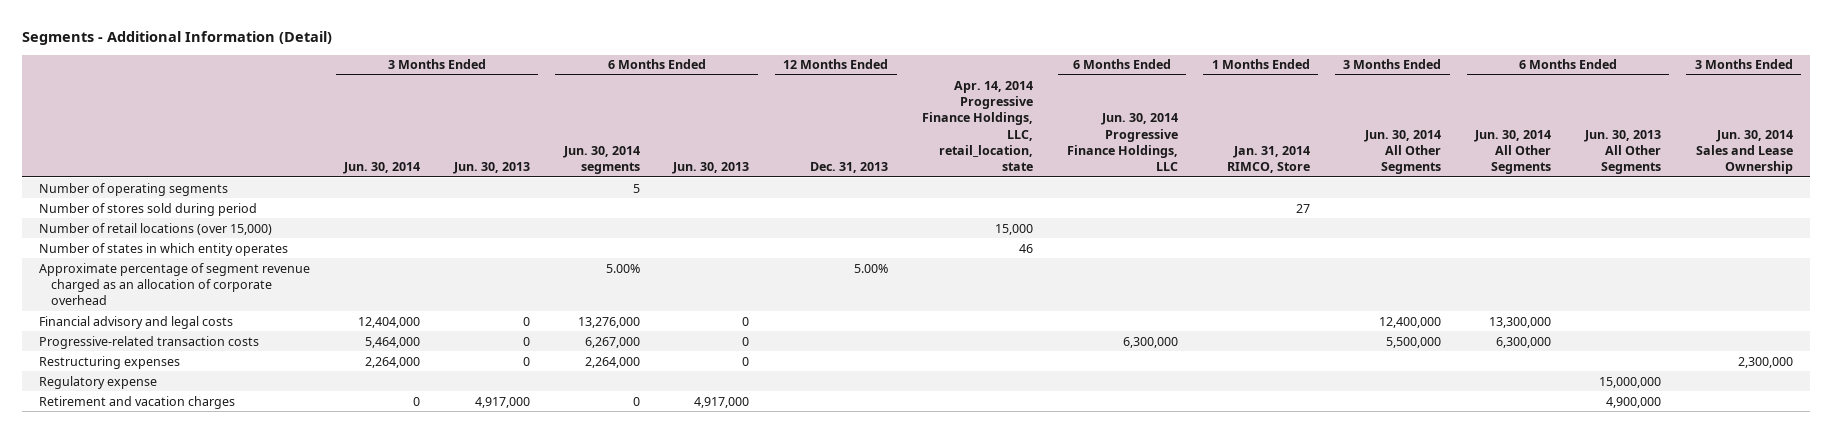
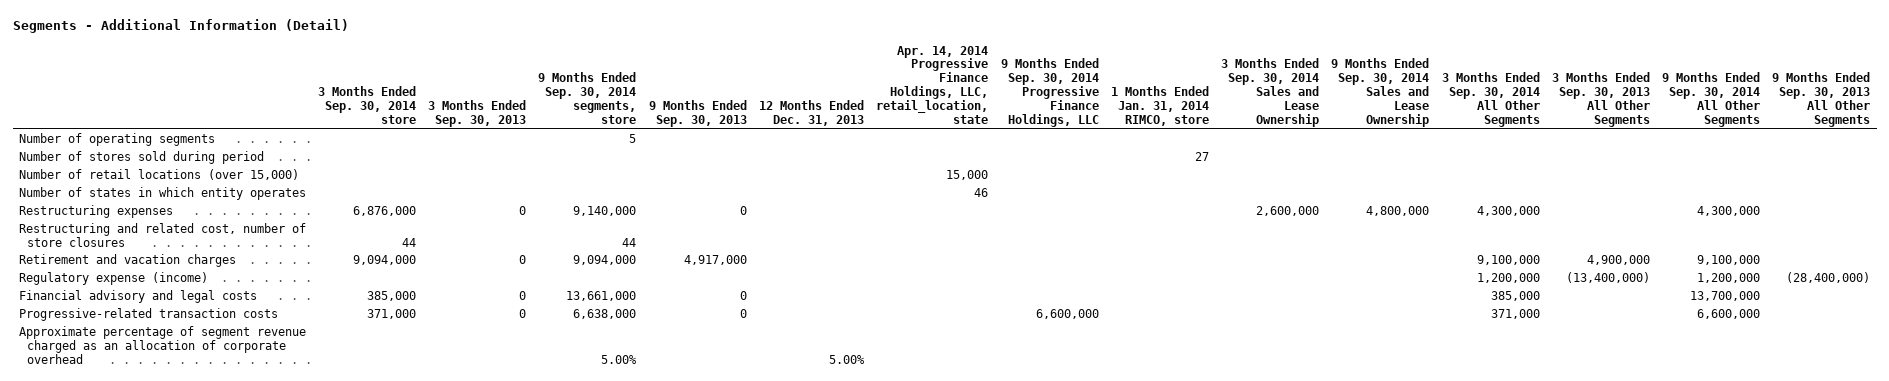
- | 3 Months Ended Jun. 30, 2014 | 3 Months Ended Jun. 30, 2013 | 6 Months Ended Jun. 30, 2014 segments | 6 Months Ended Jun. 30, 2013 | 12 Months Ended Dec. 31, 2013 | Apr. 14, 2014 Progressive Finance Holdings, LLC, retail_location, state | 6 Months Ended Jun. 30, 2014 Progressive Finance Holdings, LLC | 1 Months Ended Jan. 31, 2014 RIMCO, Store | 3 Months Ended Jun. 30, 2014 All Other Segments | 6 Months Ended Jun. 30, 2014 All Other Segments | 6 Months Ended Jun. 30, 2013 All Other Segments | 3 Months Ended Jun. 30, 2014 Sales and Lease Ownership
+ | 3 Months Ended Sep. 30, 2014 store | 3 Months Ended Sep. 30, 2013 | 9 Months Ended Sep. 30, 2014 segments, store | 9 Months Ended Sep. 30, 2013 | 12 Months Ended Dec. 31, 2013 | Apr. 14, 2014 Progressive Finance Holdings, LLC, retail_location, state | 9 Months Ended Sep. 30, 2014 Progressive Finance Holdings, LLC | 1 Months Ended Jan. 31, 2014 RIMCO, store | 3 Months Ended Sep. 30, 2014 Sales and Lease Ownership | 9 Months Ended Sep. 30, 2014 Sales and Lease Ownership | 3 Months Ended Sep. 30, 2014 All Other Segments | 3 Months Ended Sep. 30, 2013 All Other Segments | 9 Months Ended Sep. 30, 2014 All Other Segments | 9 Months Ended Sep. 30, 2013 All Other Segments
- Regulatory expense | | | | | | | | | | | 15,000,000 |
+ Restructuring and related cost, number of store closures | 44 | | 44 | | | | | | | | | | |
+ Regulatory expense (income) | | | | | | | | | | | 1,200,000 | (13,400,000) | 1,200,000 | (28,400,000)
moved down: Financial advisory and legal costs | 385,000 | 0 | 13,661,000 | 0 | | | | | | | 385,000 | | 13,700,000 |
moved down: Progressive-related transaction costs | 371,000 | 0 | 6,638,000 | 0 | | | 6,600,000 | | | | 371,000 | | 6,600,000 |
moved down: Approximate percentage of segment revenue charged as an allocation of corporate overhead | | | 5.00% | | 5.00% | | | | | | | | |

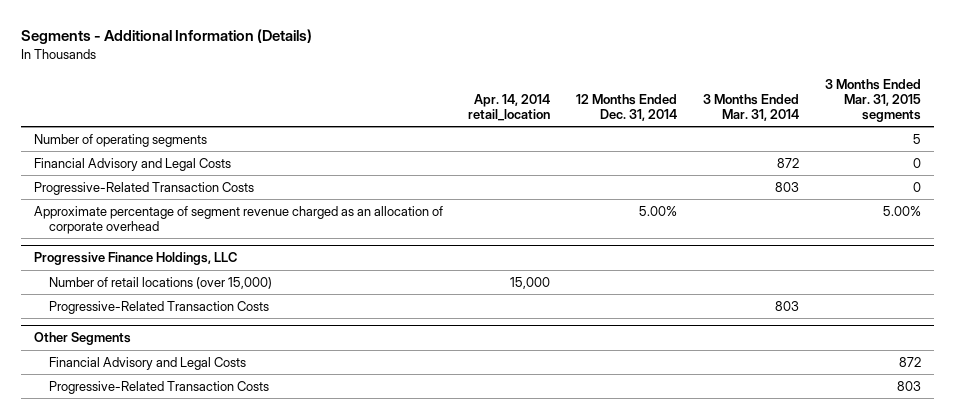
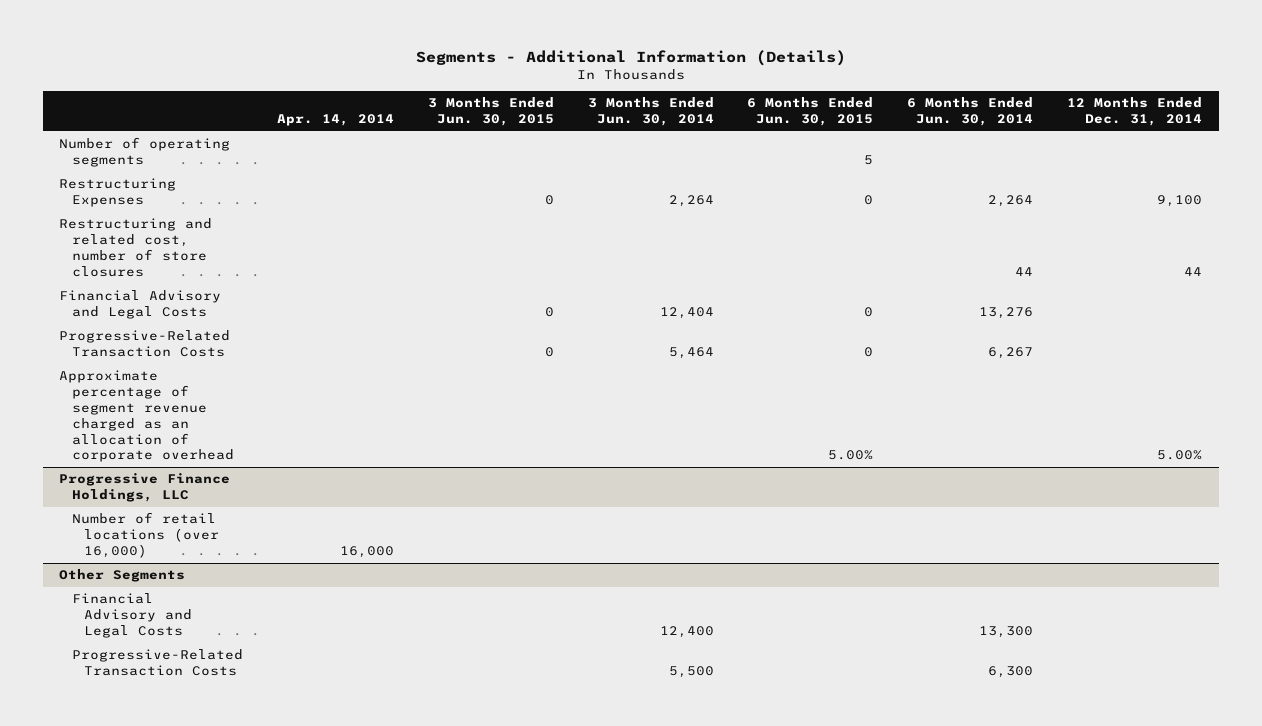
- | Apr. 14, 2014 retail_location | 12 Months Ended Dec. 31, 2014 | 3 Months Ended Mar. 31, 2014 | 3 Months Ended Mar. 31, 2015 segments
+ | Apr. 14, 2014 | 3 Months Ended Jun. 30, 2015 | 3 Months Ended Jun. 30, 2014 | 6 Months Ended Jun. 30, 2015 | 6 Months Ended Jun. 30, 2014 | 12 Months Ended Dec. 31, 2014
+ Restructuring Expenses | | 0 | 2,264 | 0 | 2,264 | 9,100
+ Restructuring and related cost, number of store closures | | | | | 44 | 44
@ Progressive Finance Holdings, LLC
- Number of retail locations (over 15,000) | 15,000 | | |
- Progressive-Related Transaction Costs | | | 803 |
+ Number of retail locations (over 16,000) | 16,000 | | | | |

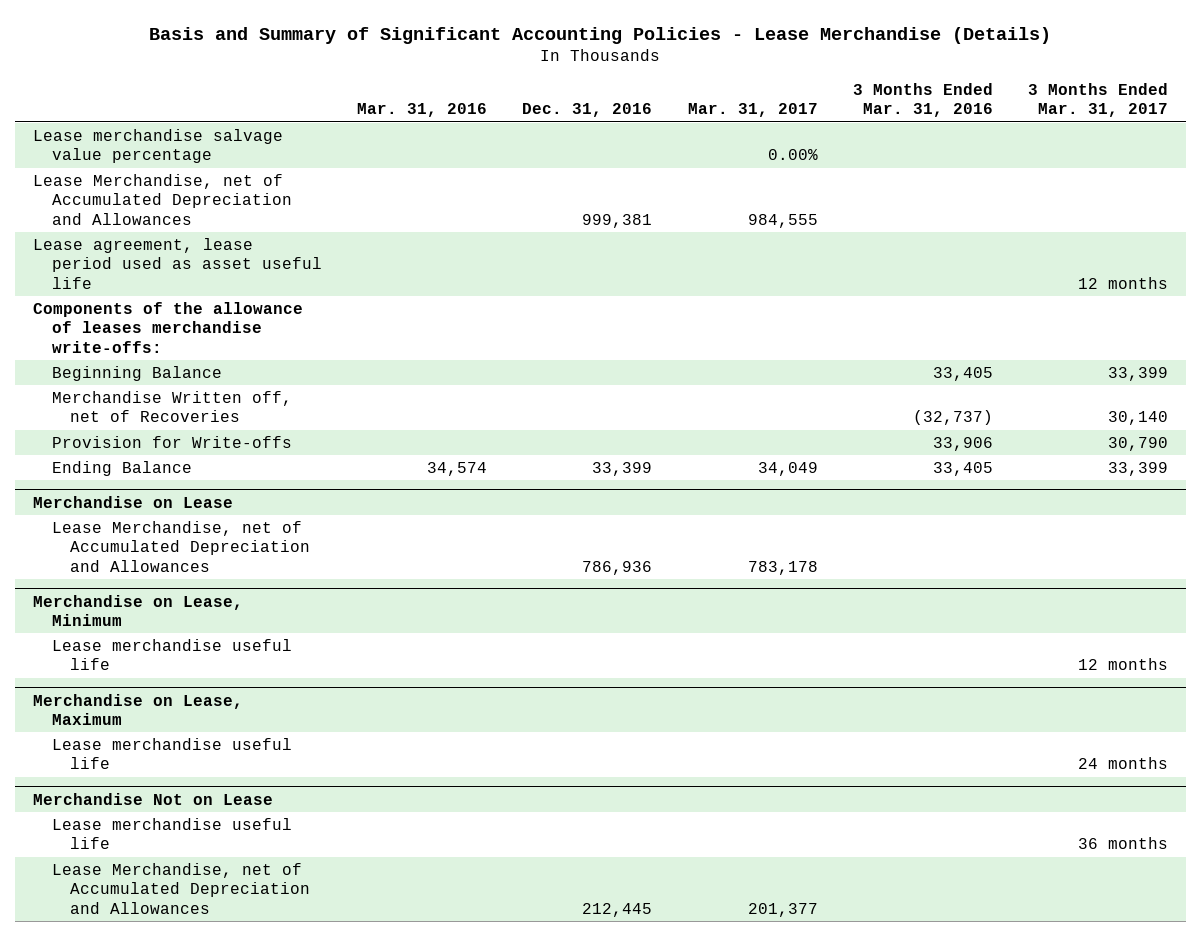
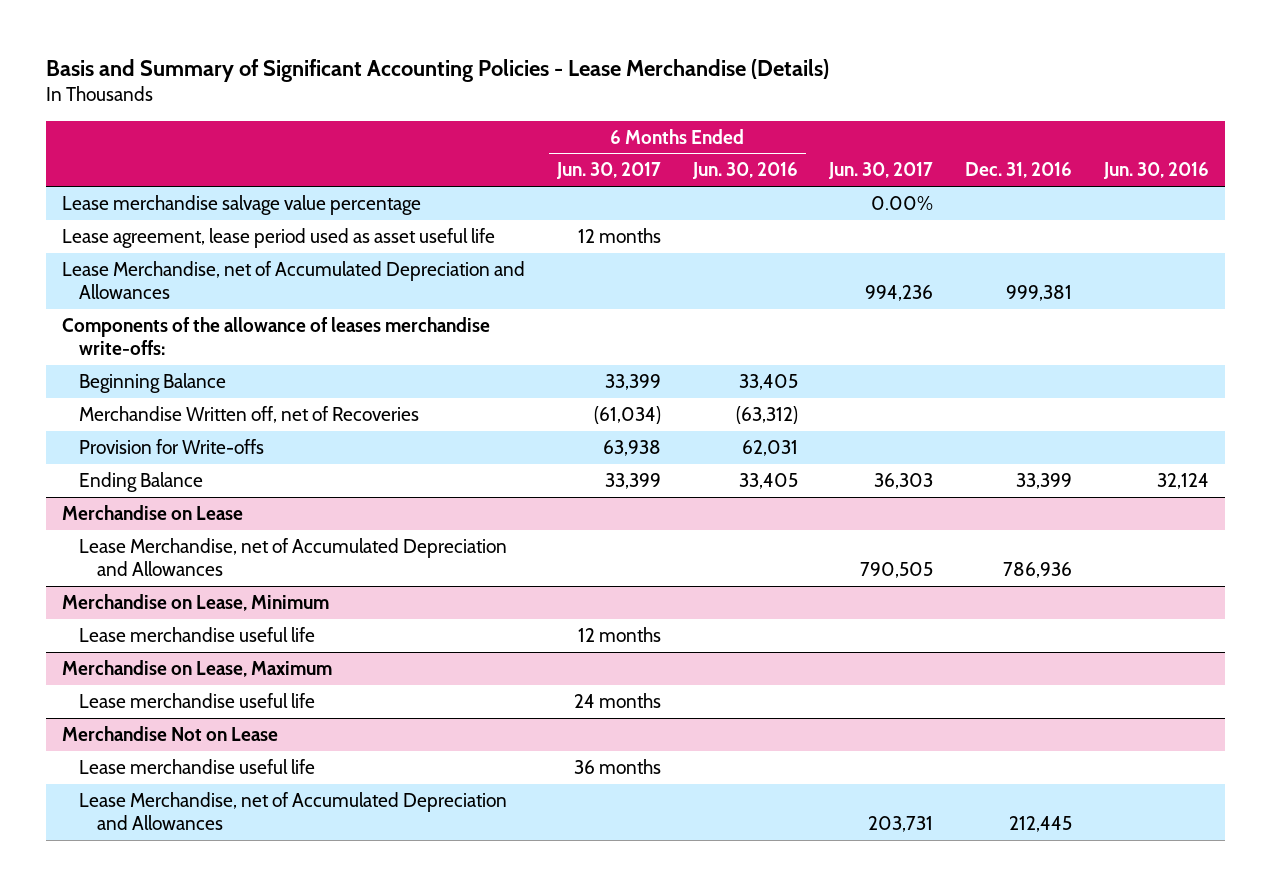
- | Mar. 31, 2016 | Dec. 31, 2016 | Mar. 31, 2017 | 3 Months Ended Mar. 31, 2016 | 3 Months Ended Mar. 31, 2017
+ | 6 Months Ended Jun. 30, 2017 | 6 Months Ended Jun. 30, 2016 | Jun. 30, 2017 | Dec. 31, 2016 | Jun. 30, 2016
moved down: Lease Merchandise, net of Accumulated Depreciation and Allowances | | | 994,236 | 999,381 |

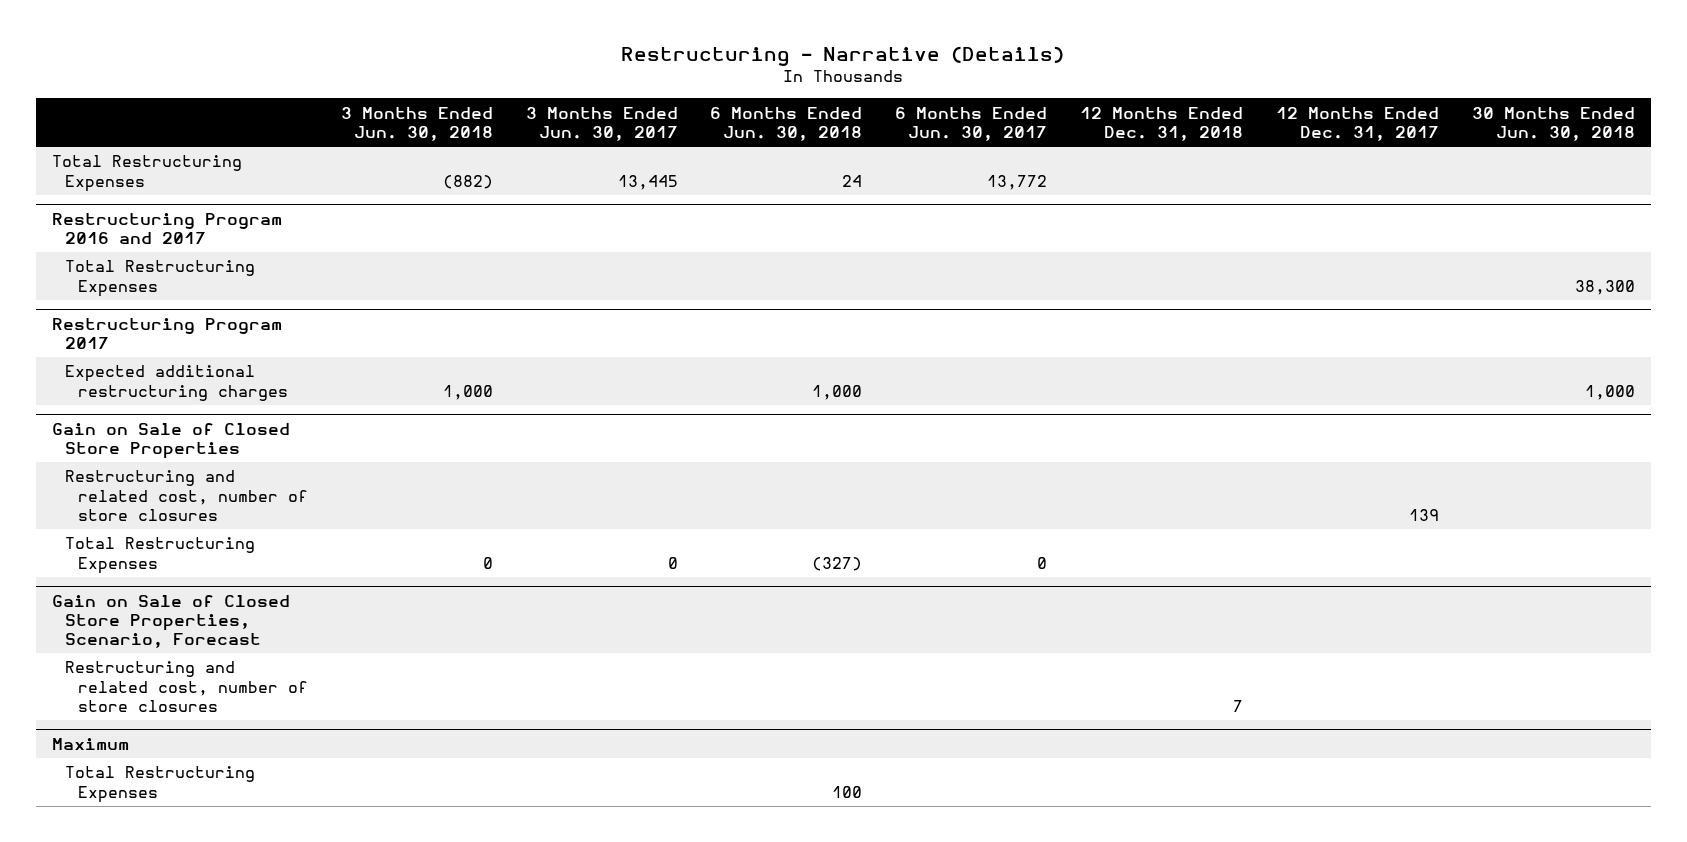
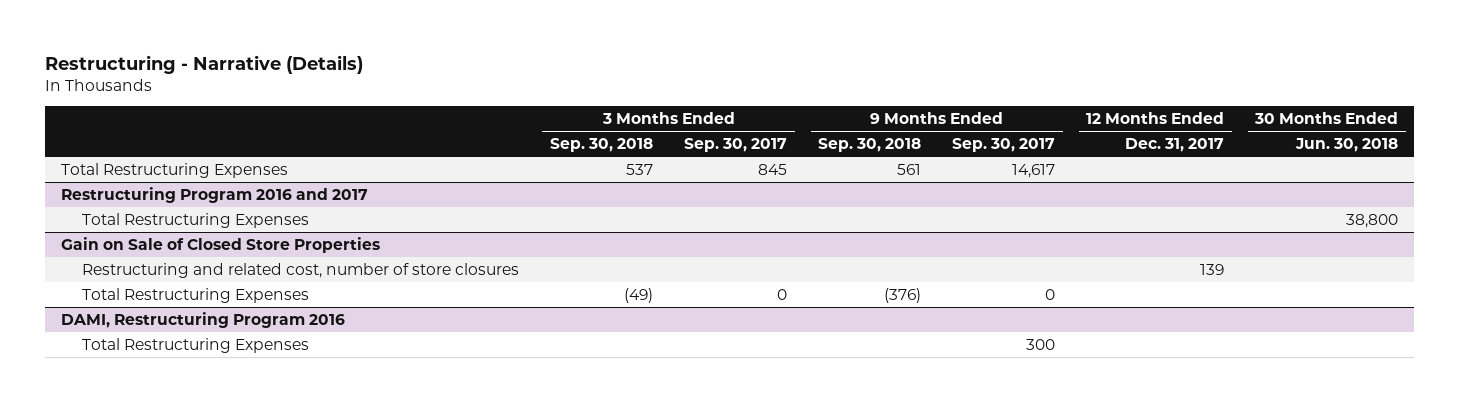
- | 3 Months Ended Jun. 30, 2018 | 3 Months Ended Jun. 30, 2017 | 6 Months Ended Jun. 30, 2018 | 6 Months Ended Jun. 30, 2017 | 12 Months Ended Dec. 31, 2018 | 12 Months Ended Dec. 31, 2017 | 30 Months Ended Jun. 30, 2018
+ | 3 Months Ended Sep. 30, 2018 | 3 Months Ended Sep. 30, 2017 | 9 Months Ended Sep. 30, 2018 | 9 Months Ended Sep. 30, 2017 | 12 Months Ended Dec. 31, 2017 | 30 Months Ended Jun. 30, 2018
@ Restructuring Program 2016 and 2017
- Total Restructuring Expenses | | | | | | | 38,300
- Restructuring Program 2017
- Expected additional restructuring charges | 1,000 | | 1,000 | | | | 1,000
@ Restructuring Program 2016 and 2017
+ Total Restructuring Expenses | | | | | | 38,800
- Gain on Sale of Closed Store Properties, Scenario, Forecast
- Restructuring and related cost, number of store closures | | | | | 7 | |
- Maximum
- Total Restructuring Expenses | | | 100 | | | |
+ DAMI, Restructuring Program 2016
+ Total Restructuring Expenses | | | | 300 | |

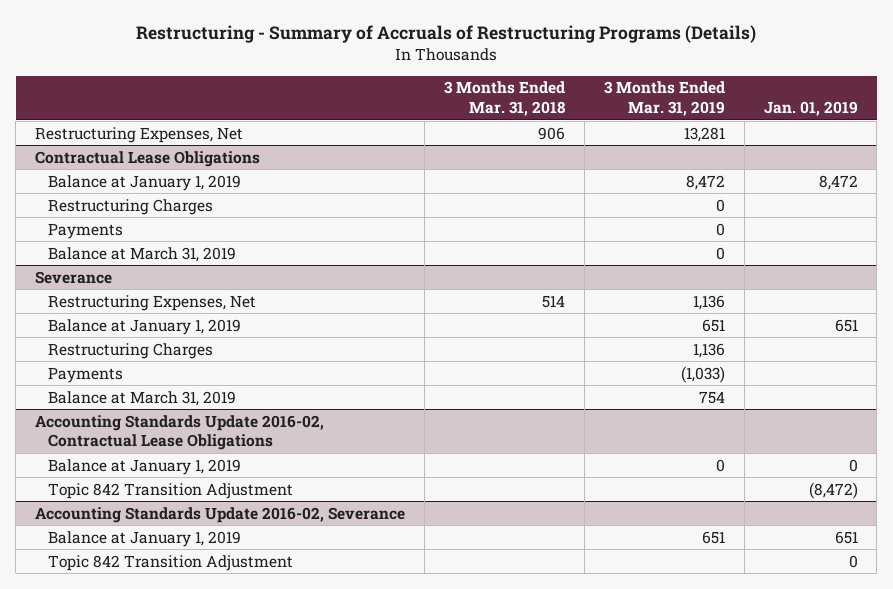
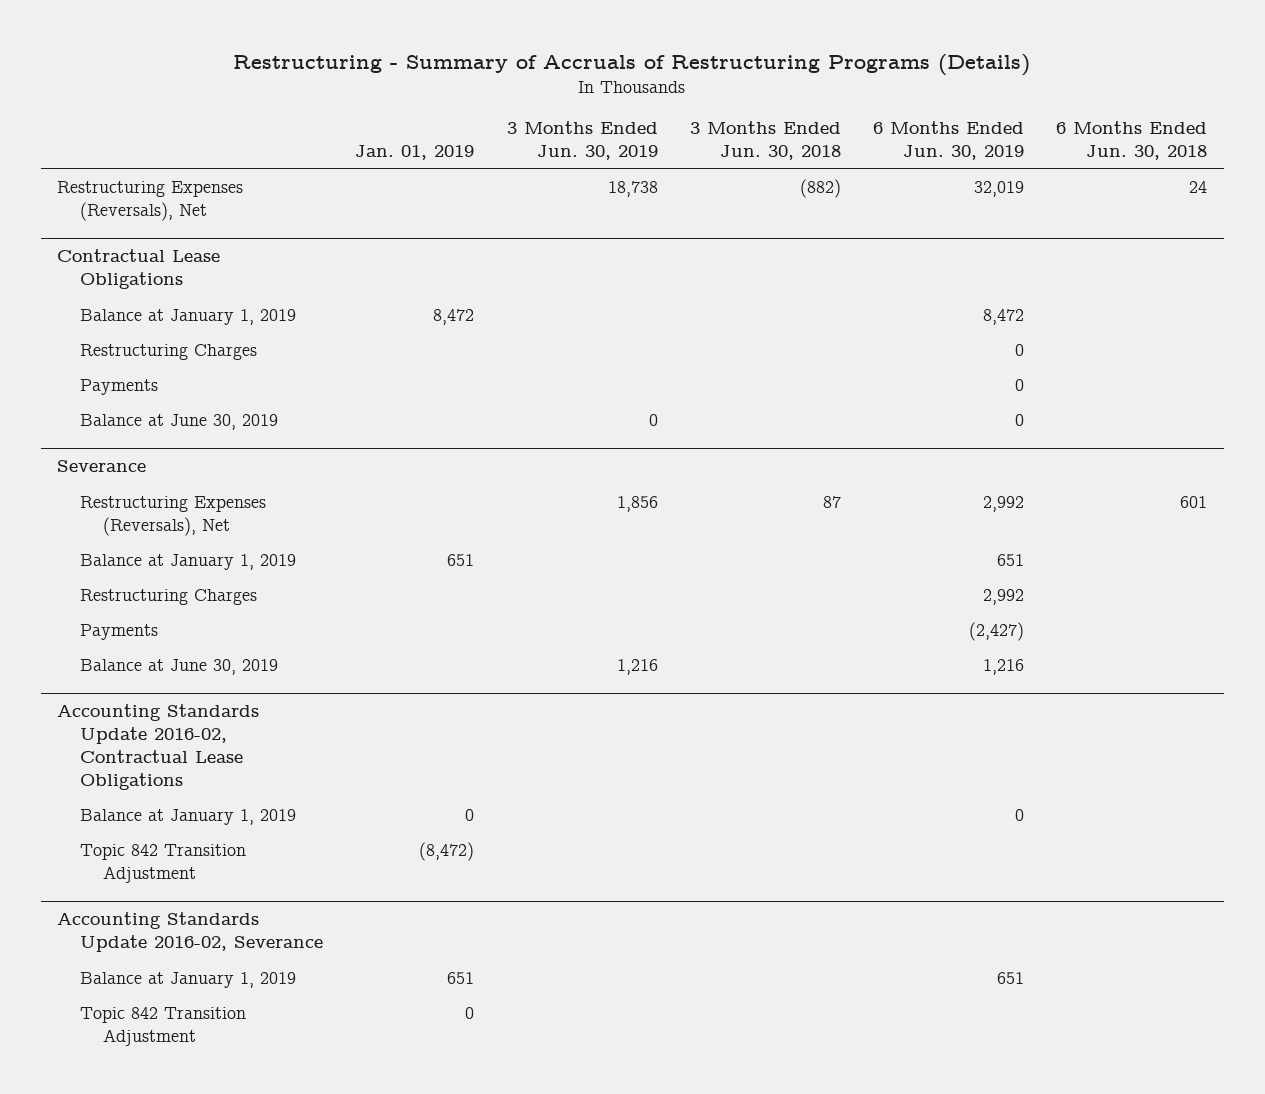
- | 3 Months Ended Mar. 31, 2018 | 3 Months Ended Mar. 31, 2019 | Jan. 01, 2019
+ | Jan. 01, 2019 | 3 Months Ended Jun. 30, 2019 | 3 Months Ended Jun. 30, 2018 | 6 Months Ended Jun. 30, 2019 | 6 Months Ended Jun. 30, 2018
- Restructuring Expenses, Net | 906 | 13,281 |
+ Restructuring Expenses (Reversals), Net | | 18,738 | (882) | 32,019 | 24
@ Contractual Lease Obligations
- Balance at March 31, 2019 | | 0 |
+ Balance at June 30, 2019 | | 0 | | 0 |
@ Severance
- Restructuring Expenses, Net | 514 | 1,136 |
+ Restructuring Expenses (Reversals), Net | | 1,856 | 87 | 2,992 | 601
- Balance at March 31, 2019 | | 754 |
+ Balance at June 30, 2019 | | 1,216 | | 1,216 |

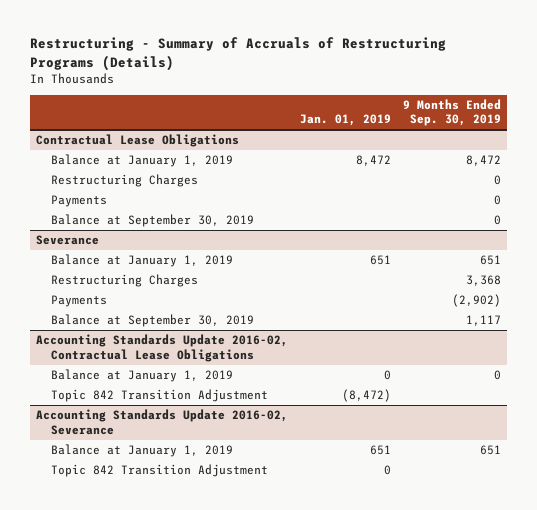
- | Jan. 01, 2019 | 3 Months Ended Jun. 30, 2019 | 3 Months Ended Jun. 30, 2018 | 6 Months Ended Jun. 30, 2019 | 6 Months Ended Jun. 30, 2018
+ | Jan. 01, 2019 | 9 Months Ended Sep. 30, 2019
- Restructuring Expenses (Reversals), Net | | 18,738 | (882) | 32,019 | 24
@ Contractual Lease Obligations
- Balance at June 30, 2019 | | 0 | | 0 |
+ Balance at September 30, 2019 | | 0
@ Severance
- Restructuring Expenses (Reversals), Net | | 1,856 | 87 | 2,992 | 601
- Balance at June 30, 2019 | | 1,216 | | 1,216 |
+ Balance at September 30, 2019 | | 1,117

